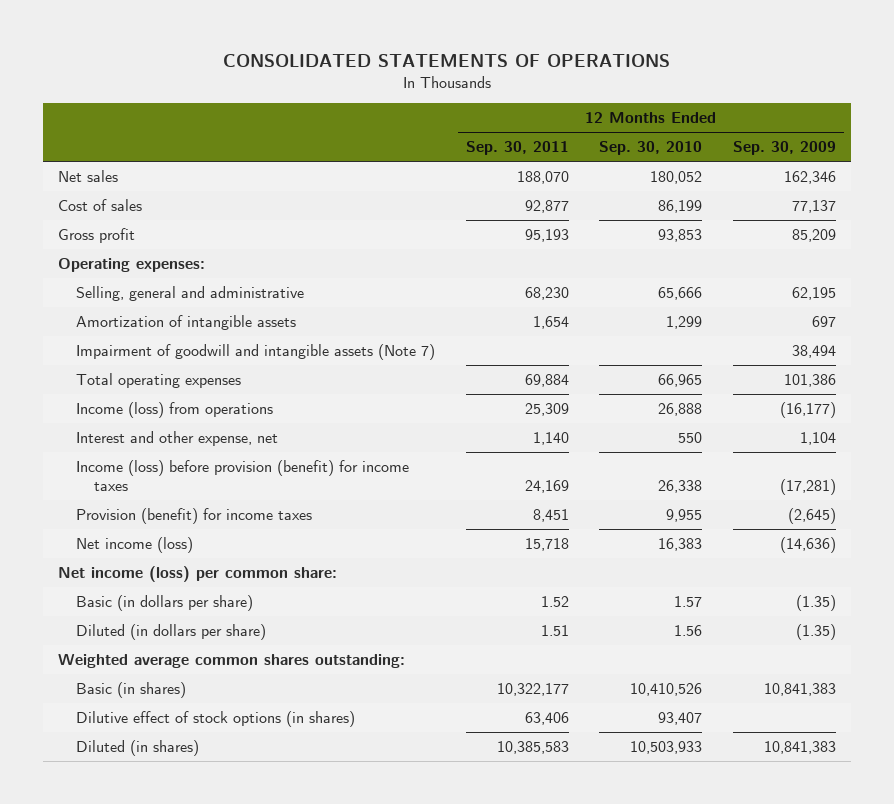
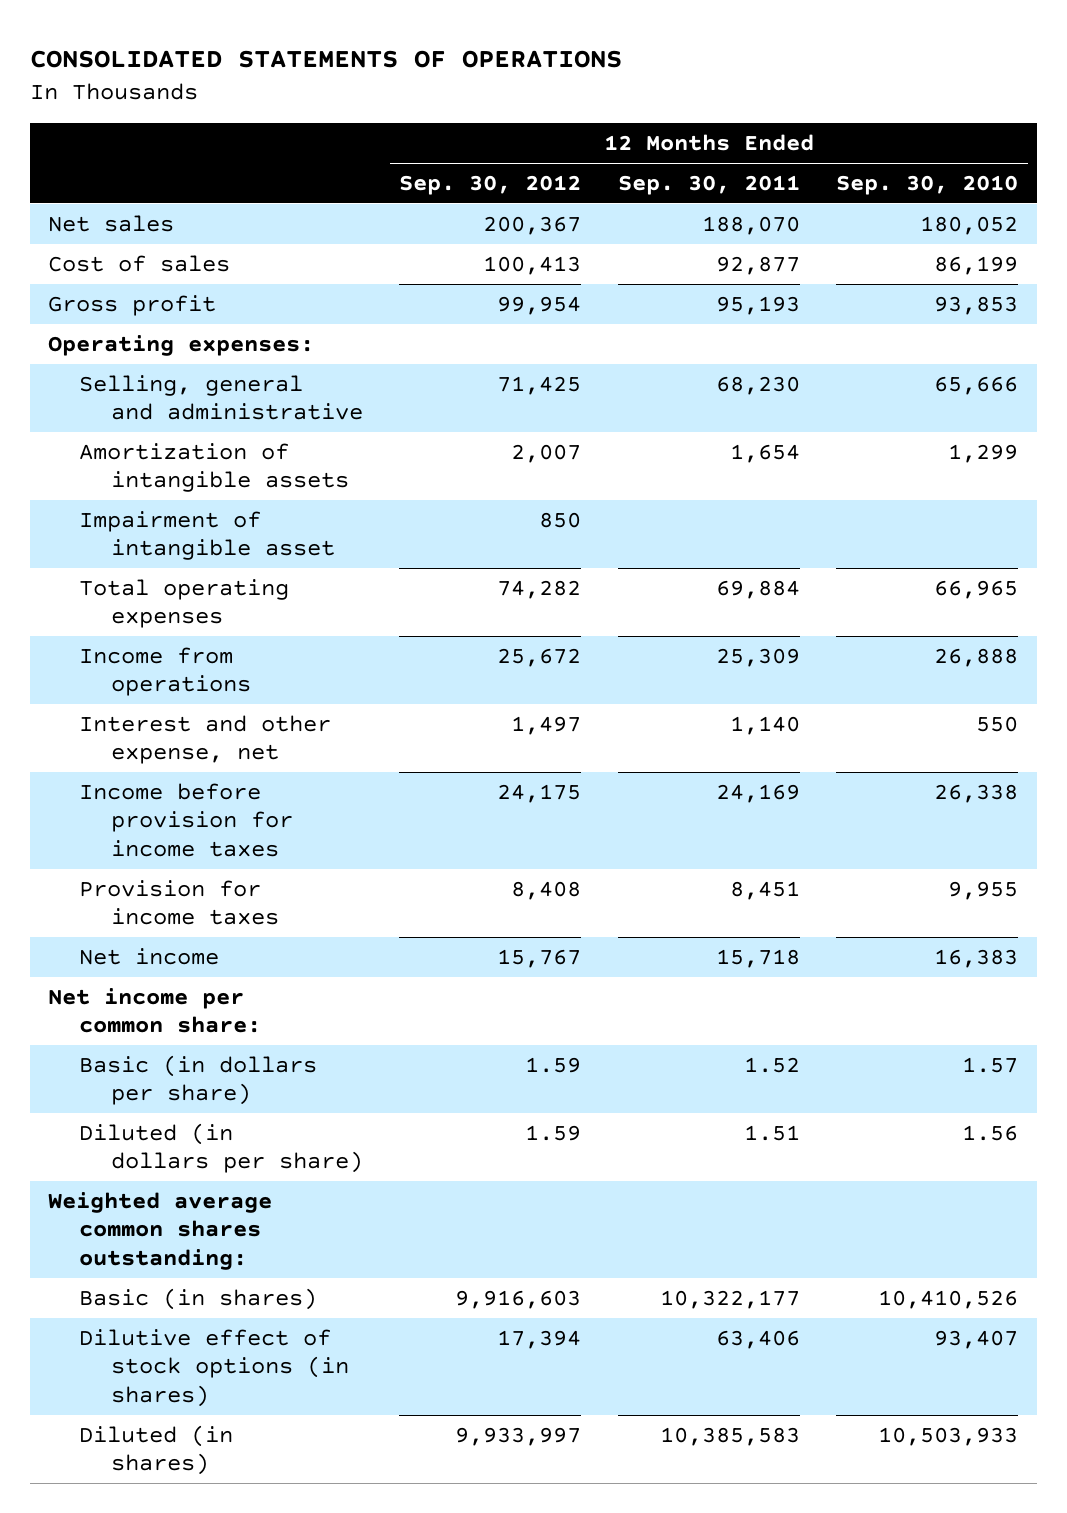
- | 12 Months Ended Sep. 30, 2011 | 12 Months Ended Sep. 30, 2010 | 12 Months Ended Sep. 30, 2009
+ | 12 Months Ended Sep. 30, 2012 | 12 Months Ended Sep. 30, 2011 | 12 Months Ended Sep. 30, 2010
- Impairment of goodwill and intangible assets (Note 7) | | | 38,494
+ Impairment of intangible asset | 850 | |
- Income (loss) from operations | 25,309 | 26,888 | (16,177)
+ Income from operations | 25,672 | 25,309 | 26,888
- Income (loss) before provision (benefit) for income taxes | 24,169 | 26,338 | (17,281)
- Provision (benefit) for income taxes | 8,451 | 9,955 | (2,645)
- Net income (loss) | 15,718 | 16,383 | (14,636)
- Net income (loss) per common share:
+ Income before provision for income taxes | 24,175 | 24,169 | 26,338
+ Provision for income taxes | 8,408 | 8,451 | 9,955
+ Net income | 15,767 | 15,718 | 16,383
+ Net income per common share:

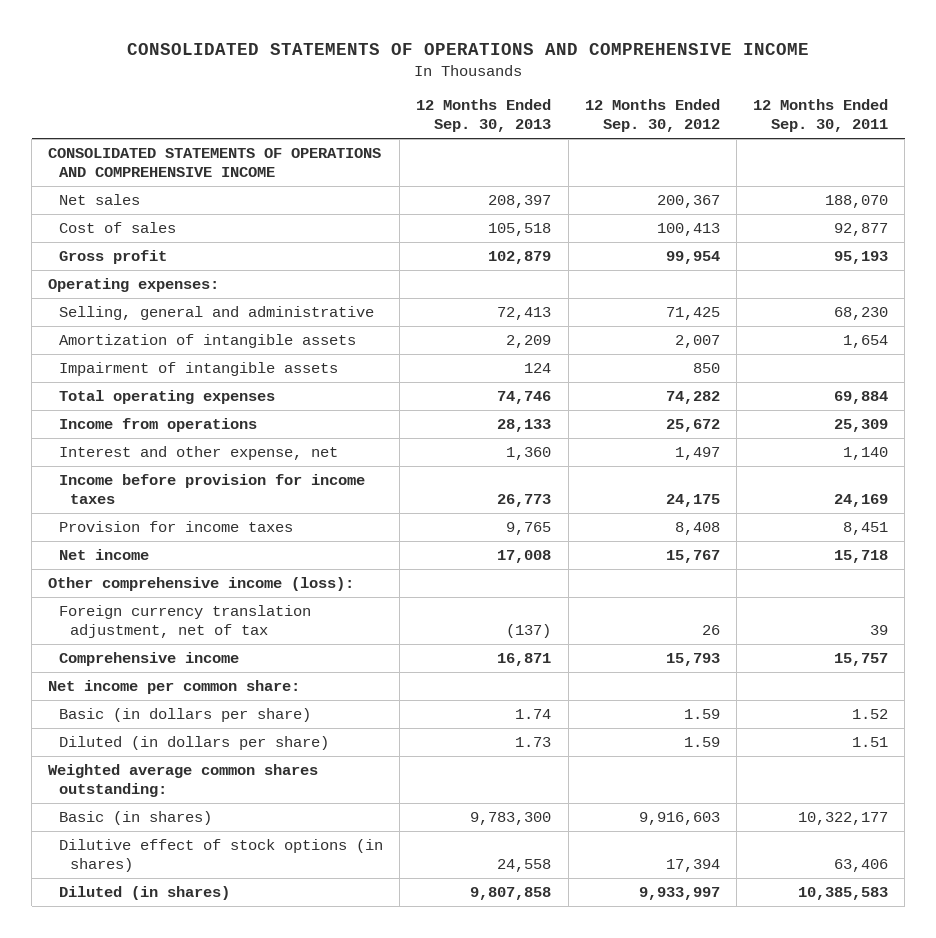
- CONSOLIDATED STATEMENTS OF OPERATIONS
+ CONSOLIDATED STATEMENTS OF OPERATIONS AND COMPREHENSIVE INCOME
- | 12 Months Ended Sep. 30, 2012 | 12 Months Ended Sep. 30, 2011 | 12 Months Ended Sep. 30, 2010
+ | 12 Months Ended Sep. 30, 2013 | 12 Months Ended Sep. 30, 2012 | 12 Months Ended Sep. 30, 2011
+ CONSOLIDATED STATEMENTS OF OPERATIONS AND COMPREHENSIVE INCOME
- Impairment of intangible asset | 850 | |
+ Impairment of intangible assets | 124 | 850 |
+ Other comprehensive income (loss):
+ Foreign currency translation adjustment, net of tax | (137) | 26 | 39
+ Comprehensive income | 16,871 | 15,793 | 15,757

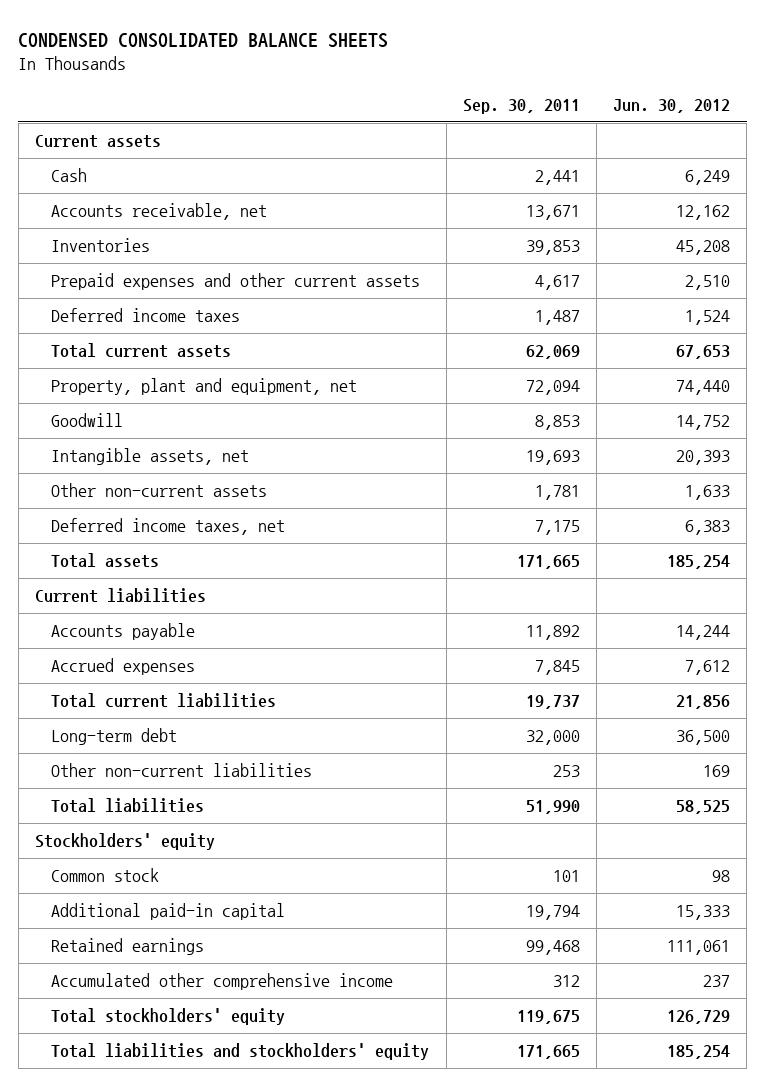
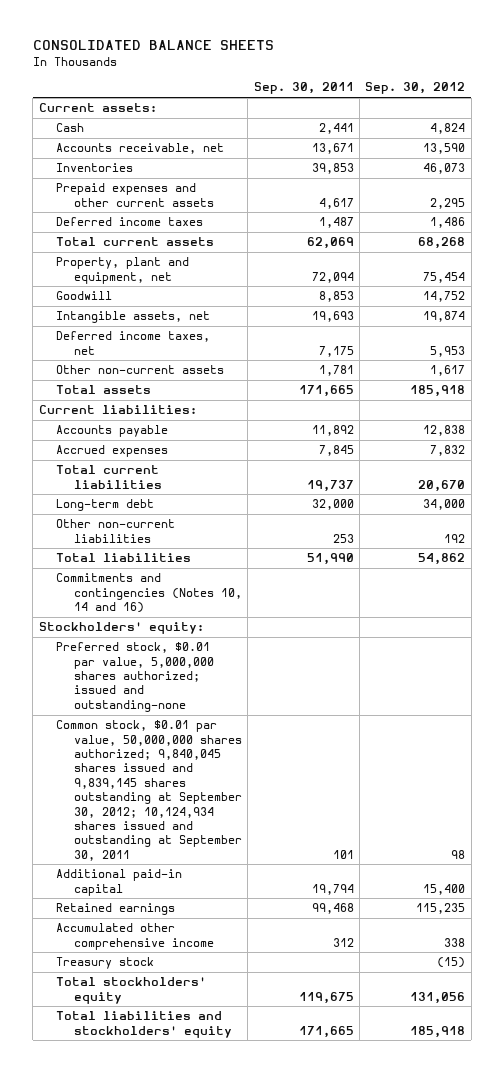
- CONDENSED CONSOLIDATED BALANCE SHEETS
+ CONSOLIDATED BALANCE SHEETS
- | Sep. 30, 2011 | Jun. 30, 2012
+ | Sep. 30, 2011 | Sep. 30, 2012
- Current assets
+ Current assets:
moved down: Other non-current assets | 1,781 | 1,617
- Current liabilities
+ Current liabilities:
- Stockholders' equity
- Common stock | 101 | 98
+ Commitments and contingencies (Notes 10, 14 and 16)
+ Stockholders' equity:
+ Preferred stock, $0.01 par value, 5,000,000 shares authorized; issued and outstanding-none
+ Common stock, $0.01 par value, 50,000,000 shares authorized; 9,840,045 shares issued and 9,839,145 shares outstanding at September 30, 2012; 10,124,934 shares issued and outstanding at September 30, 2011 | 101 | 98
+ Treasury stock | | (15)

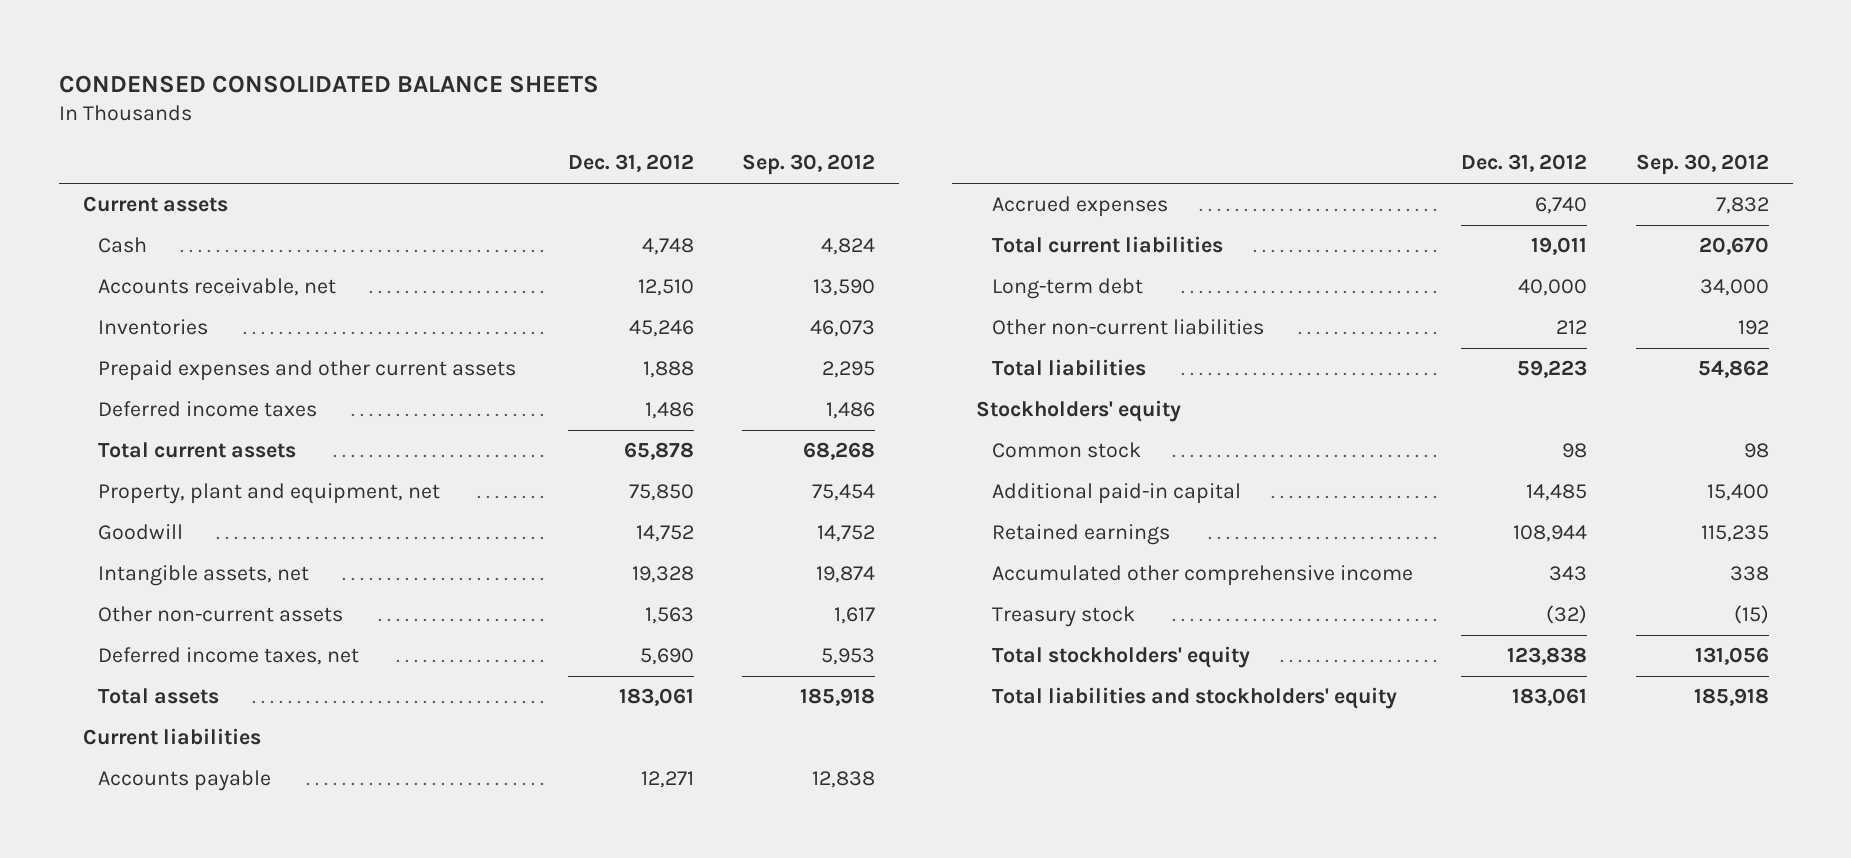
- CONSOLIDATED BALANCE SHEETS
+ CONDENSED CONSOLIDATED BALANCE SHEETS
- | Sep. 30, 2011 | Sep. 30, 2012
+ | Dec. 31, 2012 | Sep. 30, 2012
- Current assets:
+ Current assets
moved down: Deferred income taxes, net | 5,690 | 5,953
- Current liabilities:
+ Current liabilities
- Commitments and contingencies (Notes 10, 14 and 16)
- Stockholders' equity:
- Preferred stock, $0.01 par value, 5,000,000 shares authorized; issued and outstanding-none
- Common stock, $0.01 par value, 50,000,000 shares authorized; 9,840,045 shares issued and 9,839,145 shares outstanding at September 30, 2012; 10,124,934 shares issued and outstanding at September 30, 2011 | 101 | 98
+ Stockholders' equity
+ Common stock | 98 | 98

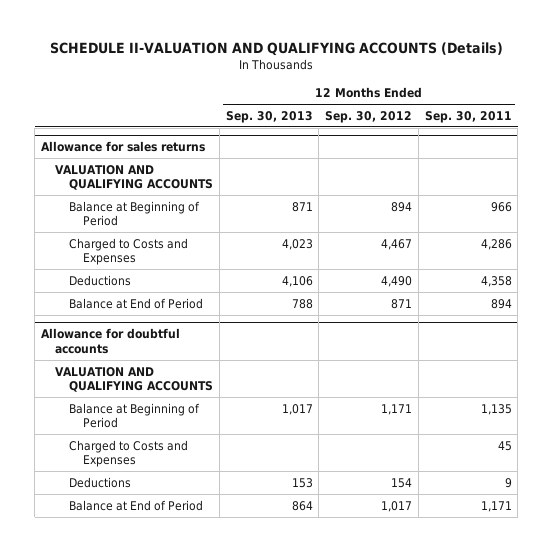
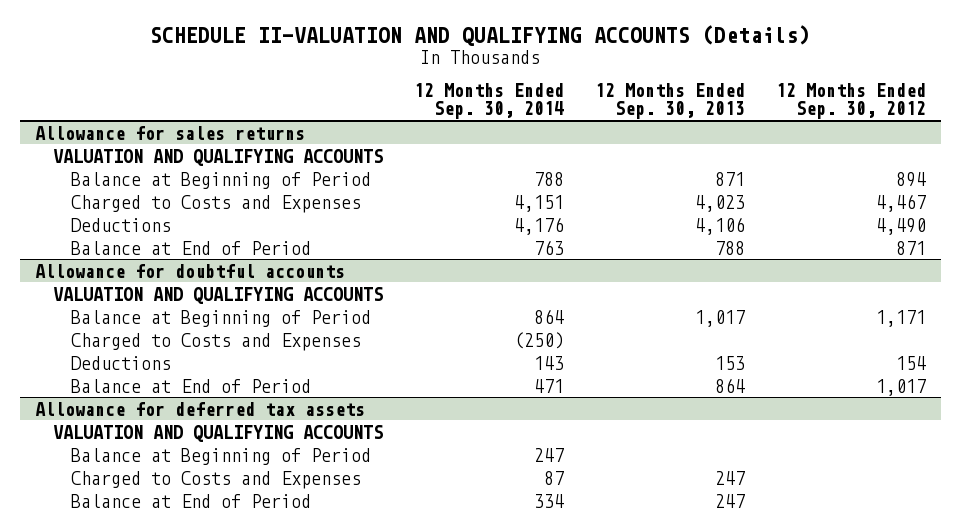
- | 12 Months Ended Sep. 30, 2013 | 12 Months Ended Sep. 30, 2012 | 12 Months Ended Sep. 30, 2011
+ | 12 Months Ended Sep. 30, 2014 | 12 Months Ended Sep. 30, 2013 | 12 Months Ended Sep. 30, 2012
+ Allowance for deferred tax assets
+ VALUATION AND QUALIFYING ACCOUNTS
+ Balance at Beginning of Period | 247 | |
+ Charged to Costs and Expenses | 87 | 247 |
+ Balance at End of Period | 334 | 247 |

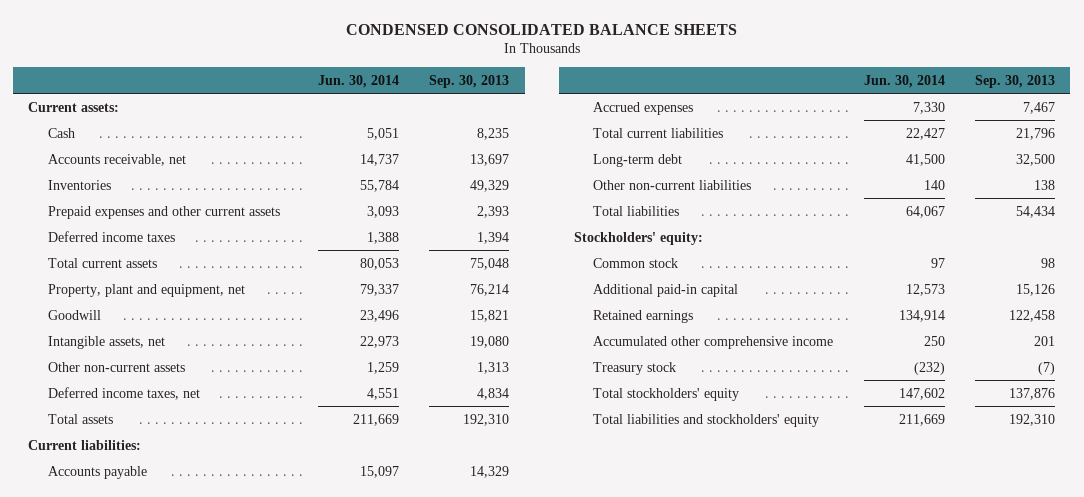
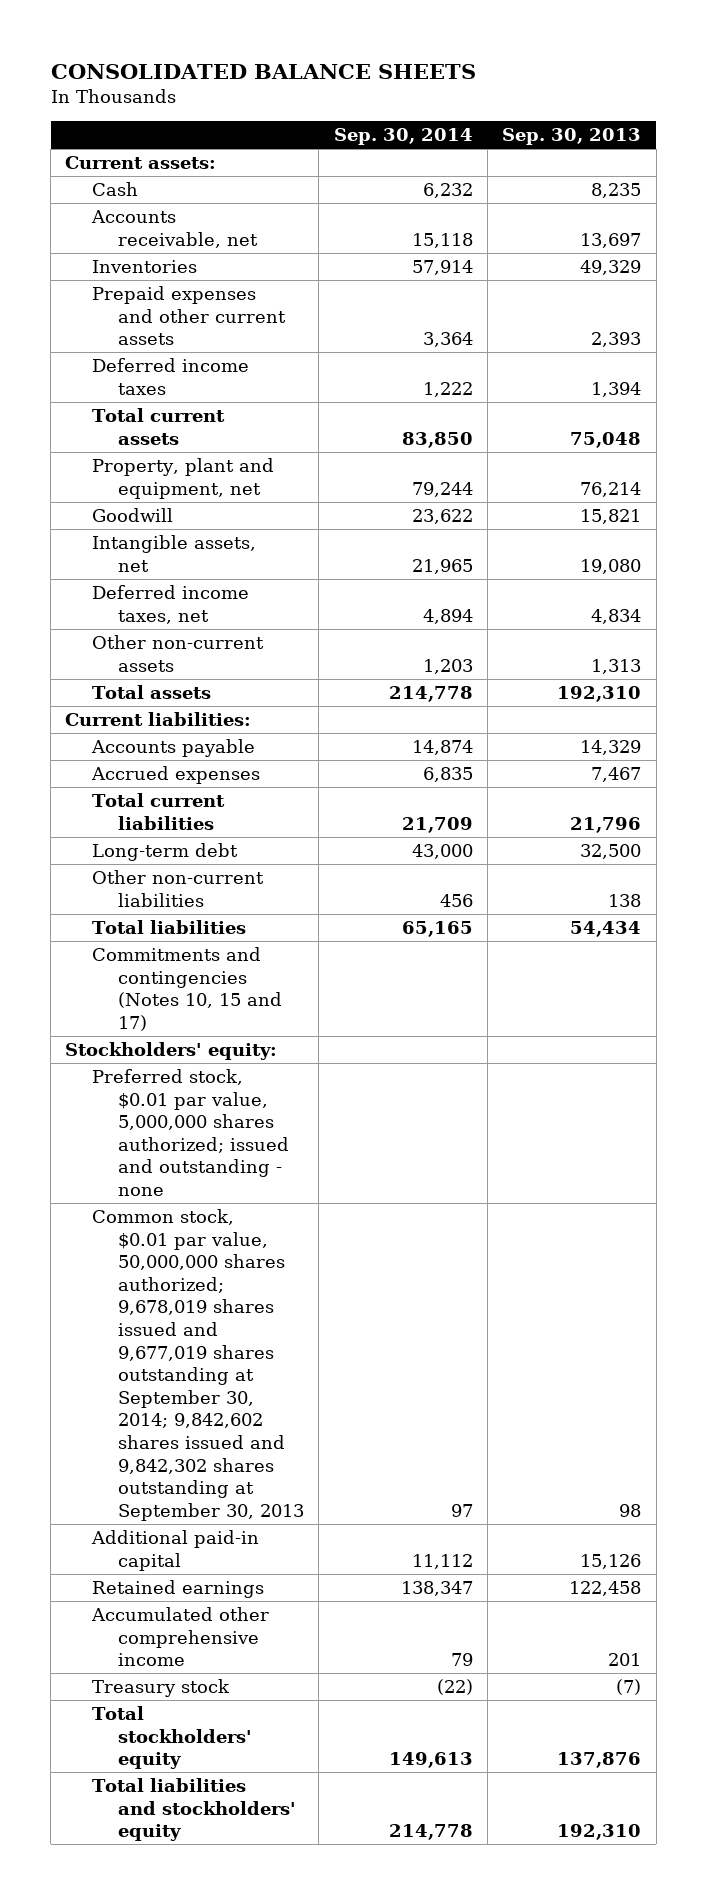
- CONDENSED CONSOLIDATED BALANCE SHEETS
+ CONSOLIDATED BALANCE SHEETS
- | Jun. 30, 2014 | Sep. 30, 2013
+ | Sep. 30, 2014 | Sep. 30, 2013
moved down: Other non-current assets | 1,203 | 1,313
+ Commitments and contingencies (Notes 10, 15 and 17)
- Common stock | 97 | 98
+ Preferred stock, $0.01 par value, 5,000,000 shares authorized; issued and outstanding - none
+ Common stock, $0.01 par value, 50,000,000 shares authorized; 9,678,019 shares issued and 9,677,019 shares outstanding at September 30, 2014; 9,842,602 shares issued and 9,842,302 shares outstanding at September 30, 2013 | 97 | 98

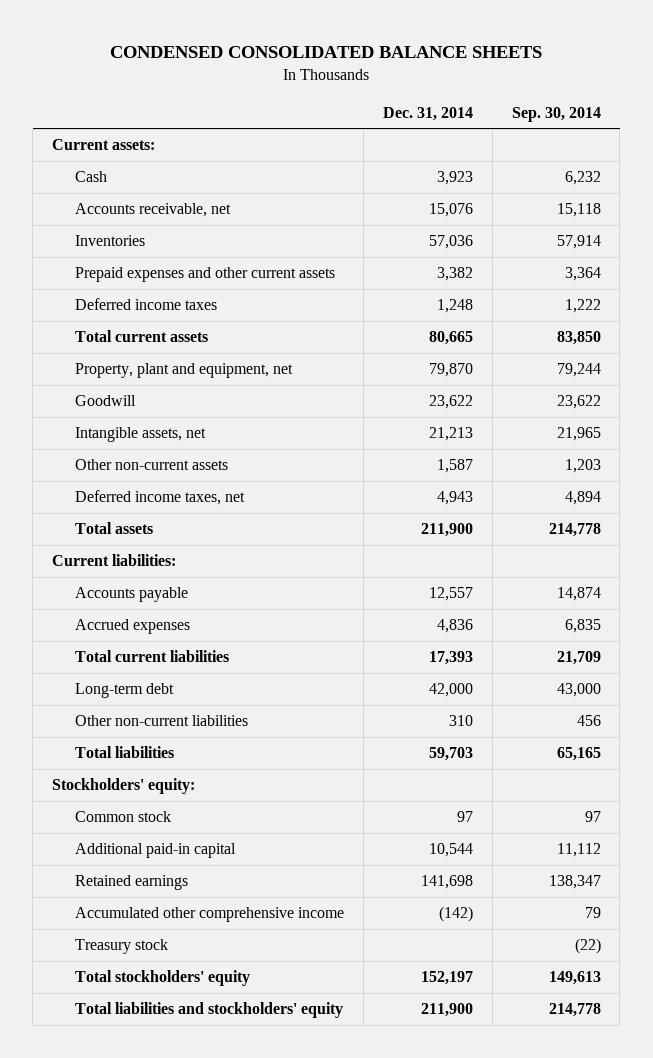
- CONSOLIDATED BALANCE SHEETS
+ CONDENSED CONSOLIDATED BALANCE SHEETS
- | Sep. 30, 2014 | Sep. 30, 2013
+ | Dec. 31, 2014 | Sep. 30, 2014
moved down: Deferred income taxes, net | 4,943 | 4,894
- Commitments and contingencies (Notes 10, 15 and 17)
- Preferred stock, $0.01 par value, 5,000,000 shares authorized; issued and outstanding - none
- Common stock, $0.01 par value, 50,000,000 shares authorized; 9,678,019 shares issued and 9,677,019 shares outstanding at September 30, 2014; 9,842,602 shares issued and 9,842,302 shares outstanding at September 30, 2013 | 97 | 98
+ Common stock | 97 | 97

